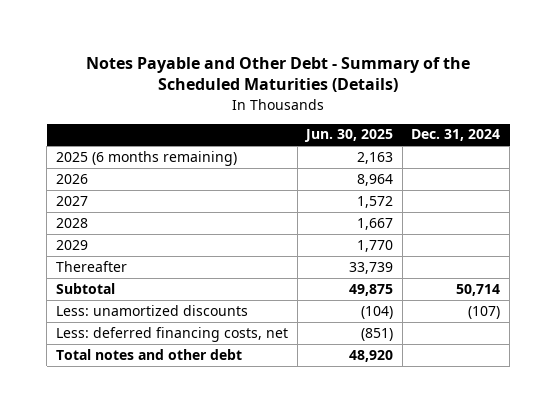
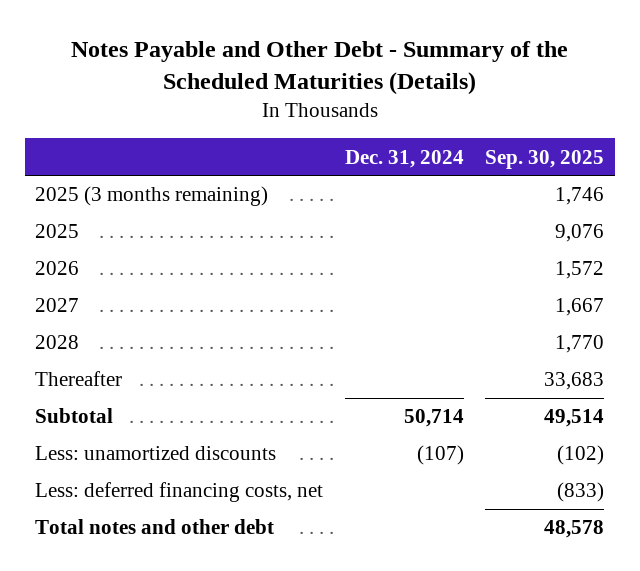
- | Jun. 30, 2025 | Dec. 31, 2024
+ | Dec. 31, 2024 | Sep. 30, 2025
- 2025 (6 months remaining) | 2,163 |
+ 2025 (3 months remaining) | | 1,746
+ 2025 | | 9,076
- 2029 | 1,770 |

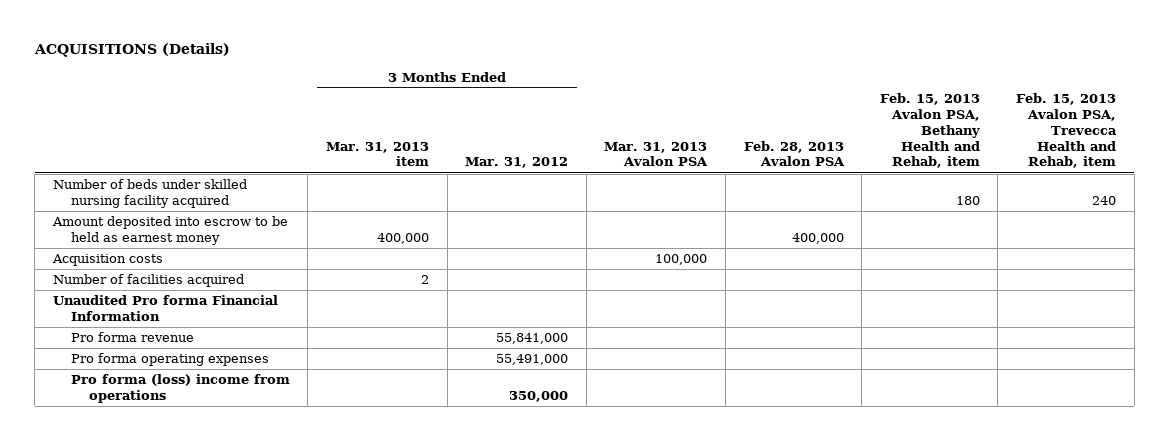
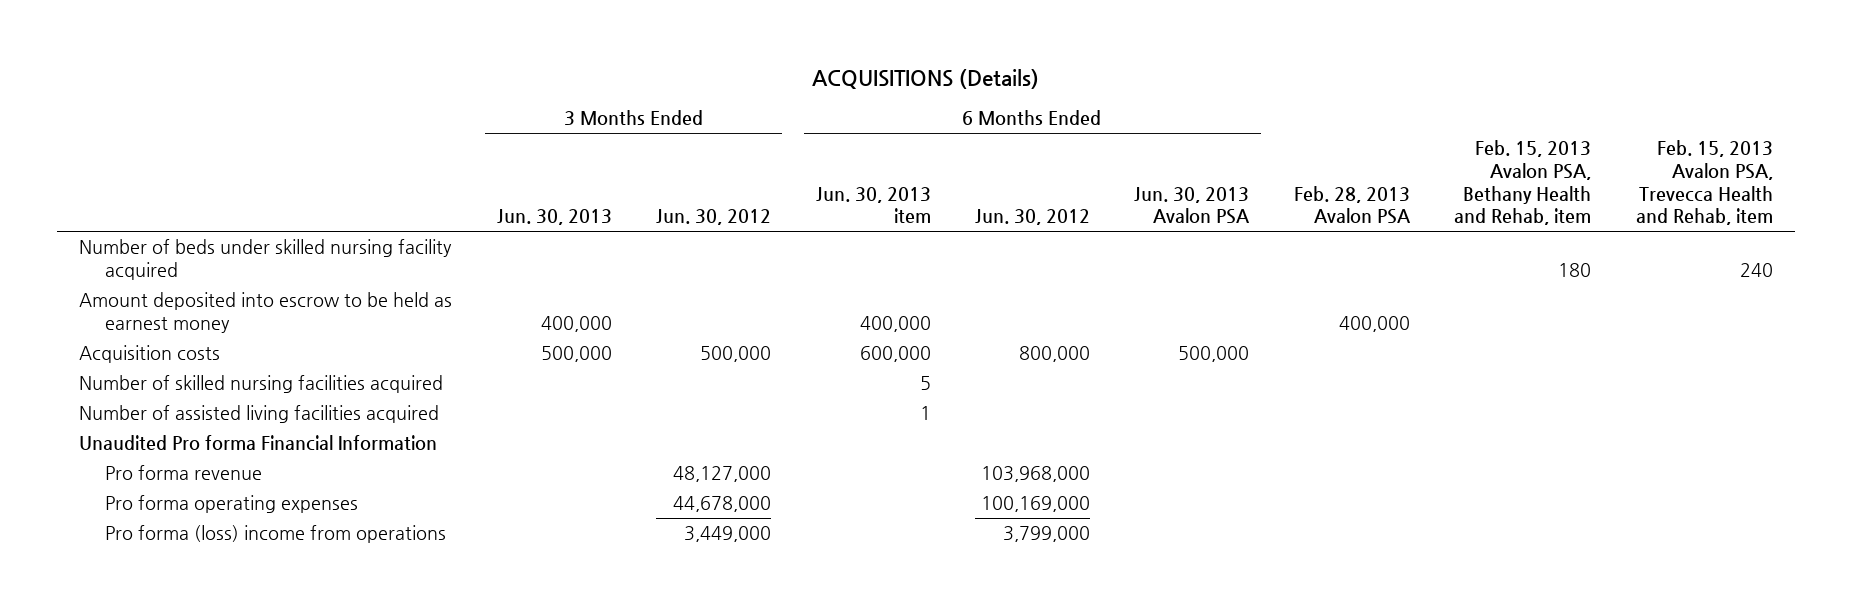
- | 3 Months Ended Mar. 31, 2013 item | 3 Months Ended Mar. 31, 2012 | Mar. 31, 2013 Avalon PSA | Feb. 28, 2013 Avalon PSA | Feb. 15, 2013 Avalon PSA, Bethany Health and Rehab, item | Feb. 15, 2013 Avalon PSA, Trevecca Health and Rehab, item
+ | 3 Months Ended Jun. 30, 2013 | 3 Months Ended Jun. 30, 2012 | 6 Months Ended Jun. 30, 2013 item | 6 Months Ended Jun. 30, 2012 | 6 Months Ended Jun. 30, 2013 Avalon PSA | Feb. 28, 2013 Avalon PSA | Feb. 15, 2013 Avalon PSA, Bethany Health and Rehab, item | Feb. 15, 2013 Avalon PSA, Trevecca Health and Rehab, item
- Number of facilities acquired | 2 | | | | |
+ Number of skilled nursing facilities acquired | | | 5 | | | | |
+ Number of assisted living facilities acquired | | | 1 | | | | |

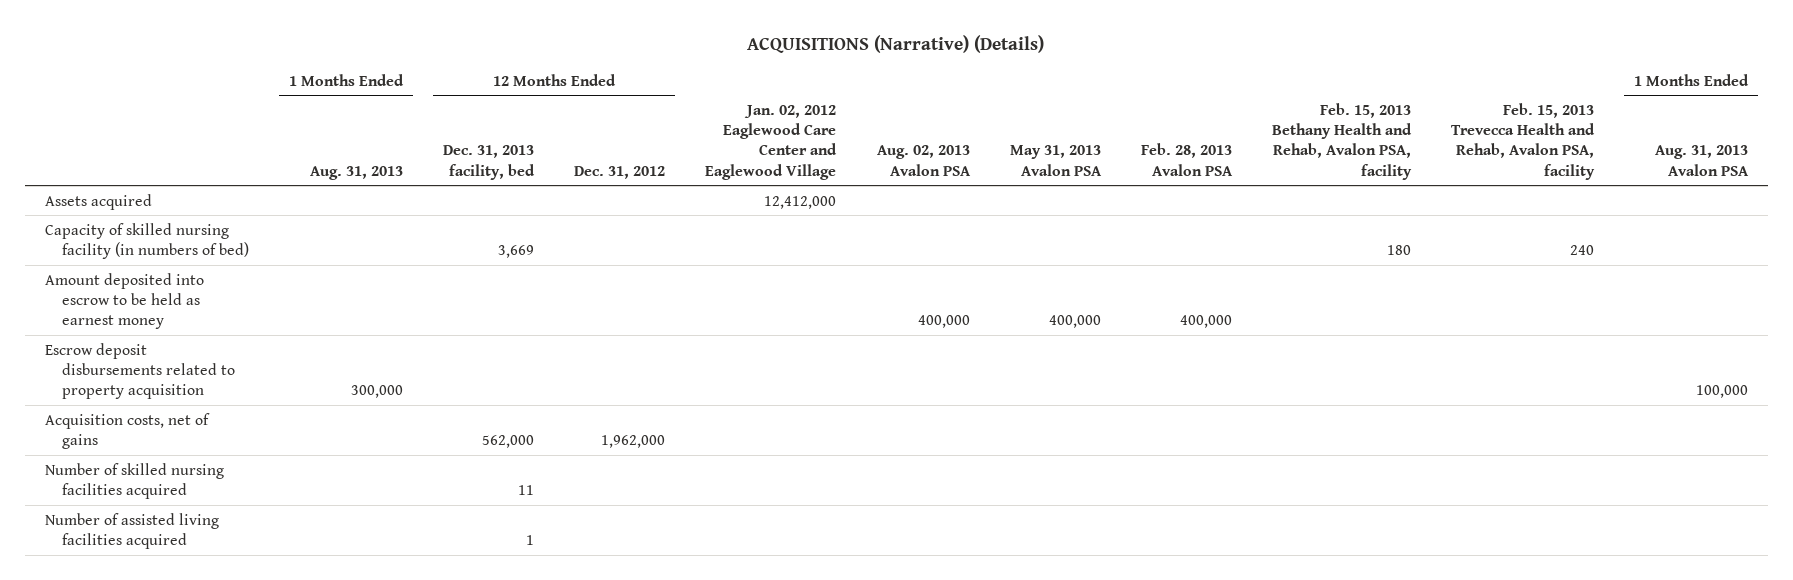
- ACQUISITIONS (Details)
+ ACQUISITIONS (Narrative) (Details)
- | 3 Months Ended Jun. 30, 2013 | 3 Months Ended Jun. 30, 2012 | 6 Months Ended Jun. 30, 2013 item | 6 Months Ended Jun. 30, 2012 | 6 Months Ended Jun. 30, 2013 Avalon PSA | Feb. 28, 2013 Avalon PSA | Feb. 15, 2013 Avalon PSA, Bethany Health and Rehab, item | Feb. 15, 2013 Avalon PSA, Trevecca Health and Rehab, item
+ | 1 Months Ended Aug. 31, 2013 | 12 Months Ended Dec. 31, 2013 facility, bed | 12 Months Ended Dec. 31, 2012 | Jan. 02, 2012 Eaglewood Care Center and Eaglewood Village | Aug. 02, 2013 Avalon PSA | May 31, 2013 Avalon PSA | Feb. 28, 2013 Avalon PSA | Feb. 15, 2013 Bethany Health and Rehab, Avalon PSA, facility | Feb. 15, 2013 Trevecca Health and Rehab, Avalon PSA, facility | 1 Months Ended Aug. 31, 2013 Avalon PSA
- Number of beds under skilled nursing facility acquired | | | | | | | 180 | 240
+ Assets acquired | | | | 12,412,000 | | | | | |
+ Capacity of skilled nursing facility (in numbers of bed) | | 3,669 | | | | | | 180 | 240 |
- Acquisition costs | 500,000 | 500,000 | 600,000 | 800,000 | 500,000 | | |
+ Escrow deposit disbursements related to property acquisition | 300,000 | | | | | | | | | 100,000
+ Acquisition costs, net of gains | | 562,000 | 1,962,000 | | | | | | |
- Unaudited Pro forma Financial Information
- Pro forma revenue | | 48,127,000 | | 103,968,000 | | | |
- Pro forma operating expenses | | 44,678,000 | | 100,169,000 | | | |
- Pro forma (loss) income from operations | | 3,449,000 | | 3,799,000 | | | |

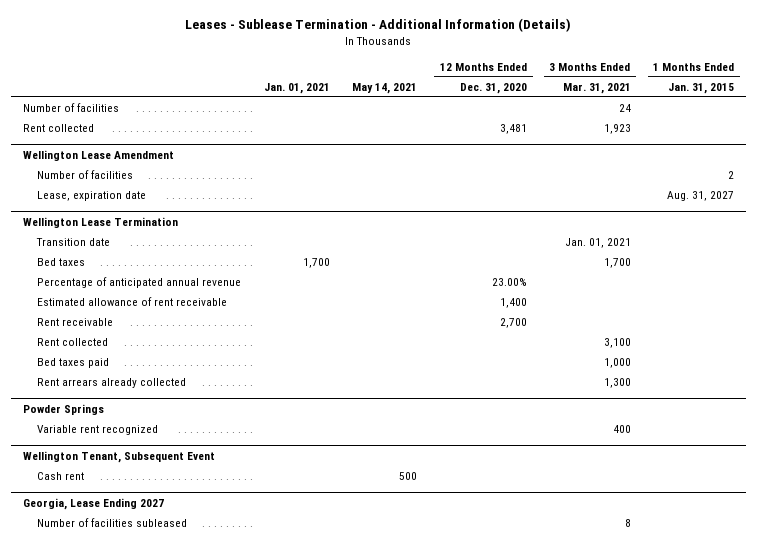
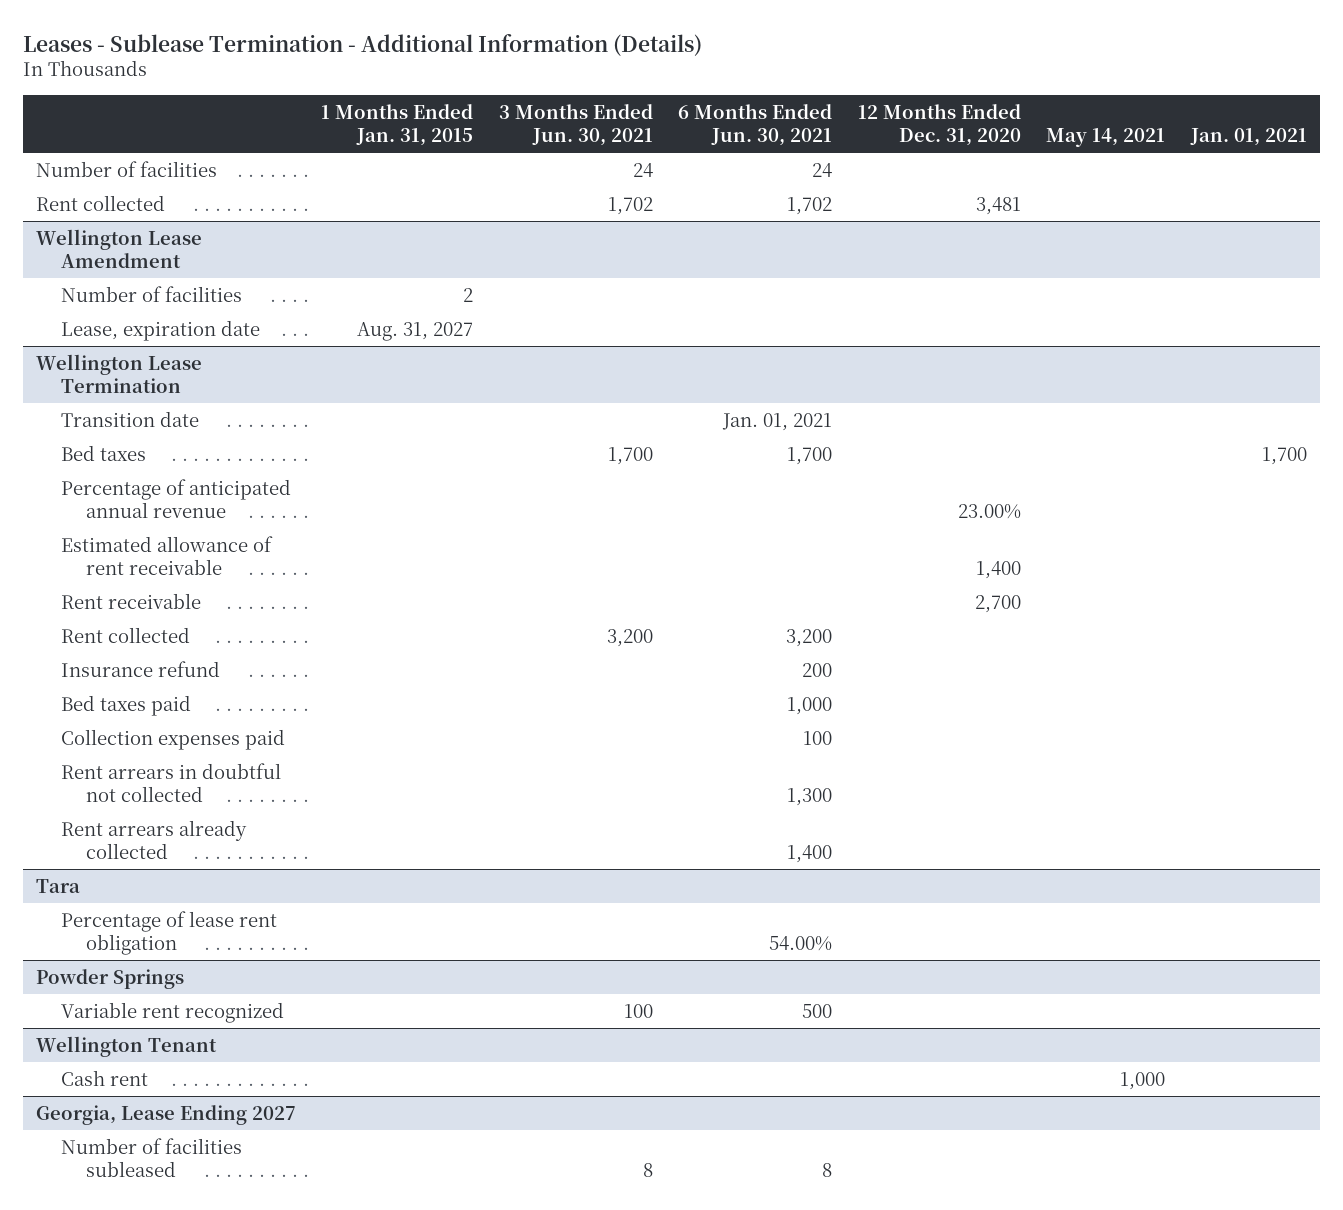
- | Jan. 01, 2021 | May 14, 2021 | 12 Months Ended Dec. 31, 2020 | 3 Months Ended Mar. 31, 2021 | 1 Months Ended Jan. 31, 2015
+ | 1 Months Ended Jan. 31, 2015 | 3 Months Ended Jun. 30, 2021 | 6 Months Ended Jun. 30, 2021 | 12 Months Ended Dec. 31, 2020 | May 14, 2021 | Jan. 01, 2021
@ Wellington Lease Termination
+ Insurance refund | | | 200 | | |
+ Collection expenses paid | | | 100 | | |
+ Rent arrears in doubtful not collected | | | 1,300 | | |
+ Tara
+ Percentage of lease rent obligation | | | 54.00% | | |
- Wellington Tenant, Subsequent Event
- Cash rent | | 500 | | |
+ Wellington Tenant
+ Cash rent | | | | | 1,000 |

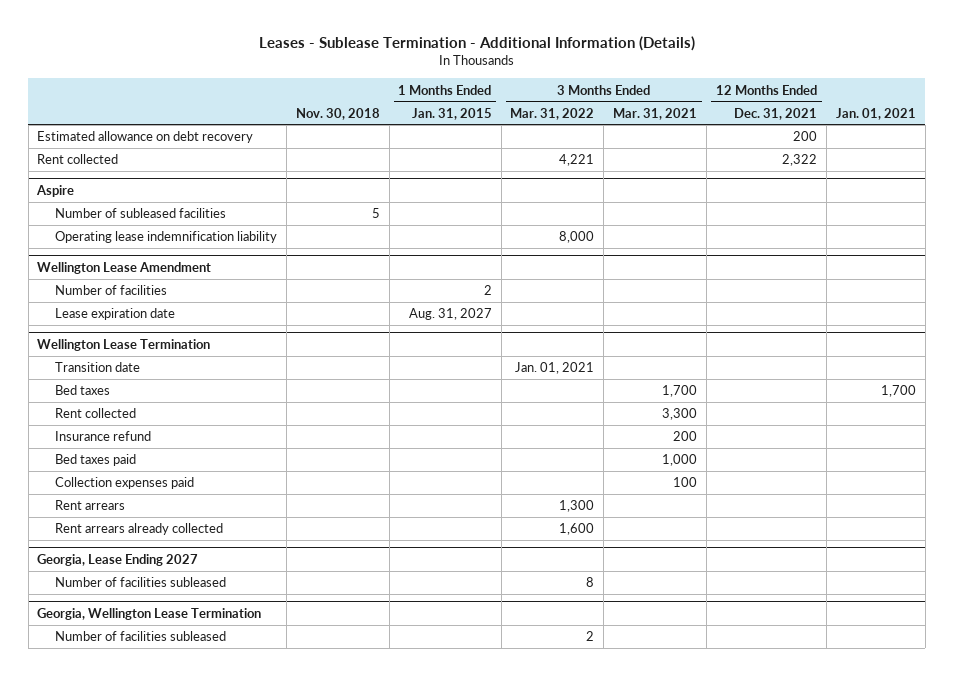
- | 1 Months Ended Jan. 31, 2015 | 3 Months Ended Jun. 30, 2021 | 6 Months Ended Jun. 30, 2021 | 12 Months Ended Dec. 31, 2020 | May 14, 2021 | Jan. 01, 2021
+ | Nov. 30, 2018 | 1 Months Ended Jan. 31, 2015 | 3 Months Ended Mar. 31, 2022 | 3 Months Ended Mar. 31, 2021 | 12 Months Ended Dec. 31, 2021 | Jan. 01, 2021
- Number of facilities | | 24 | 24 | | |
+ Estimated allowance on debt recovery | | | | | 200 |
+ Aspire
+ Number of subleased facilities | 5 | | | | |
+ Operating lease indemnification liability | | | 8,000 | | |
@ Wellington Lease Amendment
- Lease, expiration date | Aug. 31, 2027 | | | | |
+ Lease expiration date | | Aug. 31, 2027 | | | |
@ Wellington Lease Termination
- Percentage of anticipated annual revenue | | | | 23.00% | |
- Estimated allowance of rent receivable | | | | 1,400 | |
- Rent receivable | | | | 2,700 | |
- Rent arrears in doubtful not collected | | | 1,300 | | |
+ Rent arrears | | | 1,300 | | |
- Tara
- Percentage of lease rent obligation | | | 54.00% | | |
- Powder Springs
- Variable rent recognized | | 100 | 500 | | |
- Wellington Tenant
- Cash rent | | | | | 1,000 |
+ Georgia, Wellington Lease Termination
+ Number of facilities subleased | | | 2 | | |

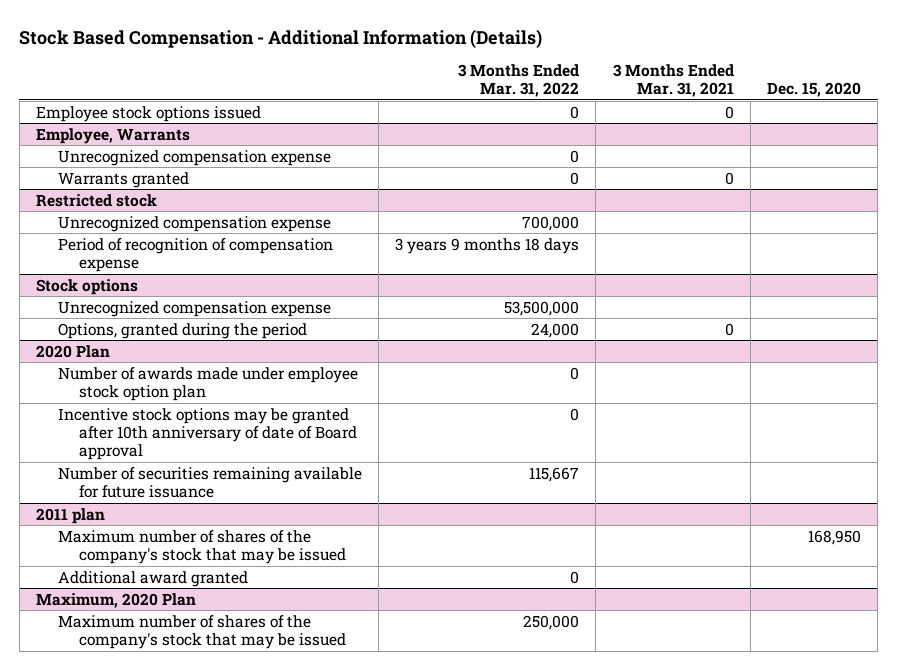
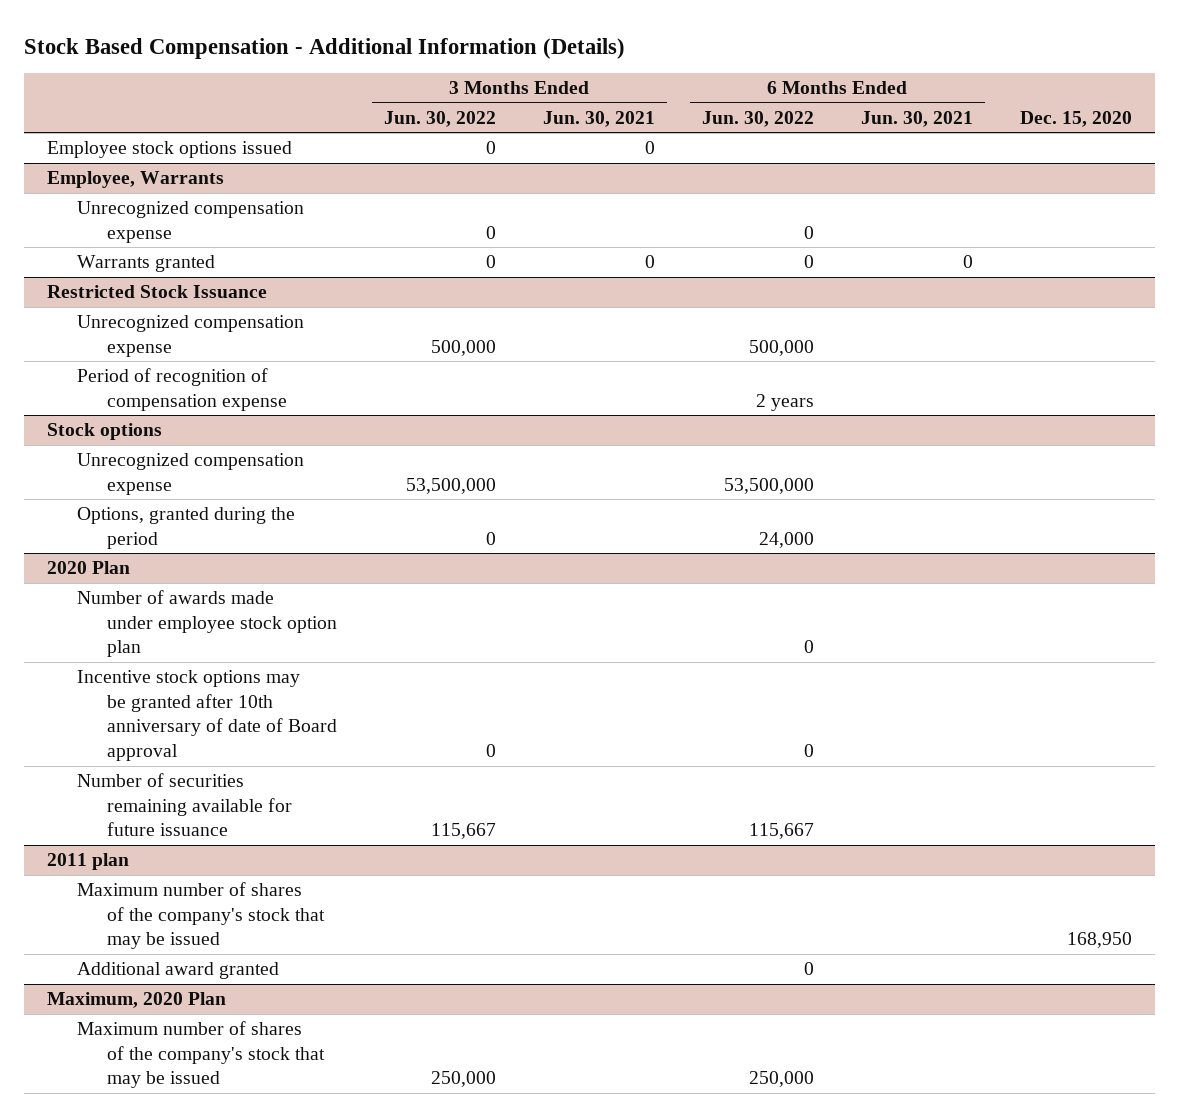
- | 3 Months Ended Mar. 31, 2022 | 3 Months Ended Mar. 31, 2021 | Dec. 15, 2020
+ | 3 Months Ended Jun. 30, 2022 | 3 Months Ended Jun. 30, 2021 | 6 Months Ended Jun. 30, 2022 | 6 Months Ended Jun. 30, 2021 | Dec. 15, 2020
- Restricted stock
+ Restricted Stock Issuance

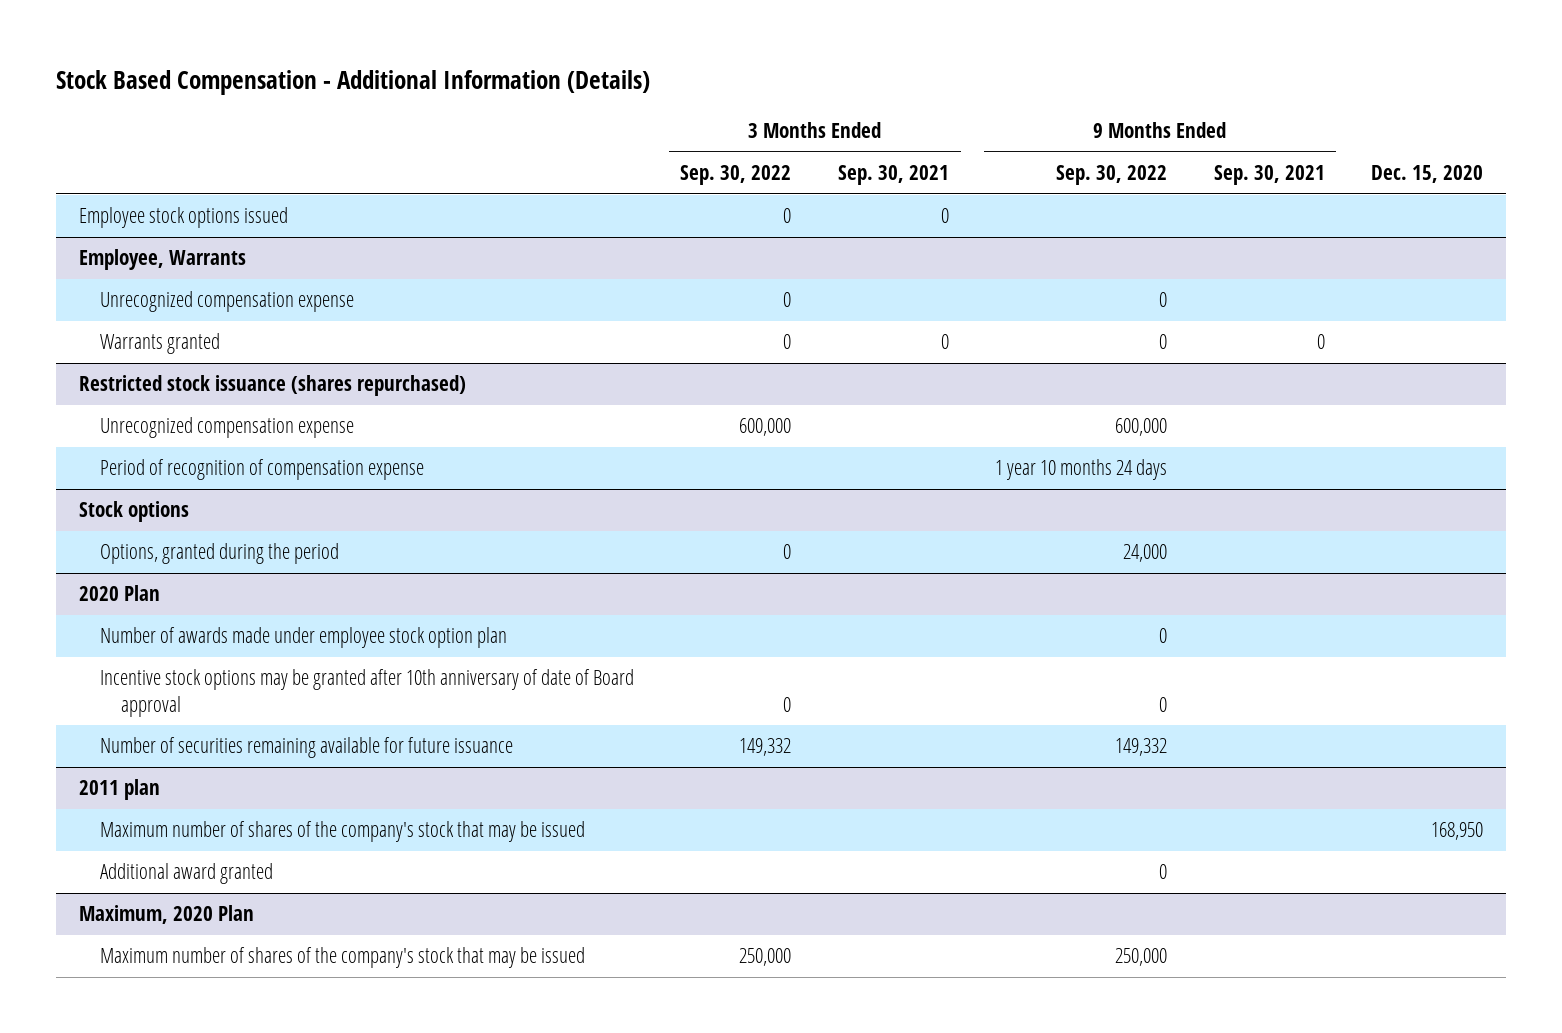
- | 3 Months Ended Jun. 30, 2022 | 3 Months Ended Jun. 30, 2021 | 6 Months Ended Jun. 30, 2022 | 6 Months Ended Jun. 30, 2021 | Dec. 15, 2020
+ | 3 Months Ended Sep. 30, 2022 | 3 Months Ended Sep. 30, 2021 | 9 Months Ended Sep. 30, 2022 | 9 Months Ended Sep. 30, 2021 | Dec. 15, 2020
- Restricted Stock Issuance
+ Restricted stock issuance (shares repurchased)
@ Stock options
- Unrecognized compensation expense | 53,500,000 | | 53,500,000 | |

